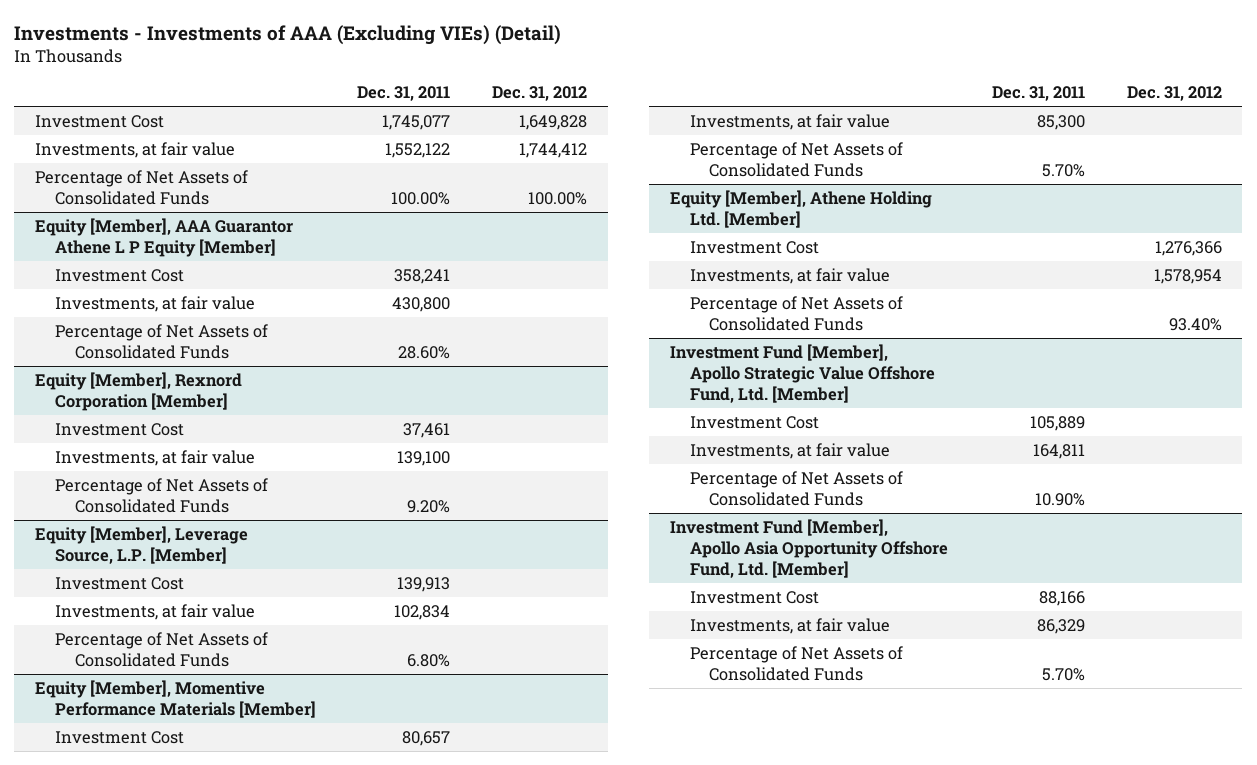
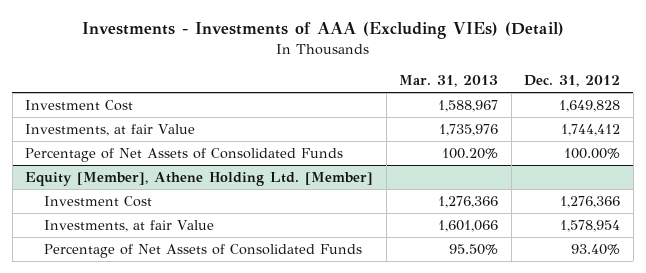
- | Dec. 31, 2011 | Dec. 31, 2012
+ | Mar. 31, 2013 | Dec. 31, 2012
- Investments, at fair value | 1,552,122 | 1,744,412
+ Investments, at fair Value | 1,735,976 | 1,744,412
- Equity [Member], AAA Guarantor Athene L P Equity [Member]
- Investment Cost | 358,241 |
- Investments, at fair value | 430,800 |
- Percentage of Net Assets of Consolidated Funds | 28.60% |
- Equity [Member], Rexnord Corporation [Member]
- Investment Cost | 37,461 |
- Investments, at fair value | 139,100 |
- Percentage of Net Assets of Consolidated Funds | 9.20% |
- Equity [Member], Leverage Source, L.P. [Member]
- Investment Cost | 139,913 |
- Investments, at fair value | 102,834 |
- Percentage of Net Assets of Consolidated Funds | 6.80% |
- Equity [Member], Momentive Performance Materials [Member]
- Investment Cost | 80,657 |
- Investments, at fair value | 85,300 |
- Percentage of Net Assets of Consolidated Funds | 5.70% |
@ Equity [Member], Athene Holding Ltd. [Member]
- Investments, at fair value | | 1,578,954
+ Investments, at fair Value | 1,601,066 | 1,578,954
- Investment Fund [Member], Apollo Strategic Value Offshore Fund, Ltd. [Member]
- Investment Cost | 105,889 |
- Investments, at fair value | 164,811 |
- Percentage of Net Assets of Consolidated Funds | 10.90% |
- Investment Fund [Member], Apollo Asia Opportunity Offshore Fund, Ltd. [Member]
- Investment Cost | 88,166 |
- Investments, at fair value | 86,329 |
- Percentage of Net Assets of Consolidated Funds | 5.70% |

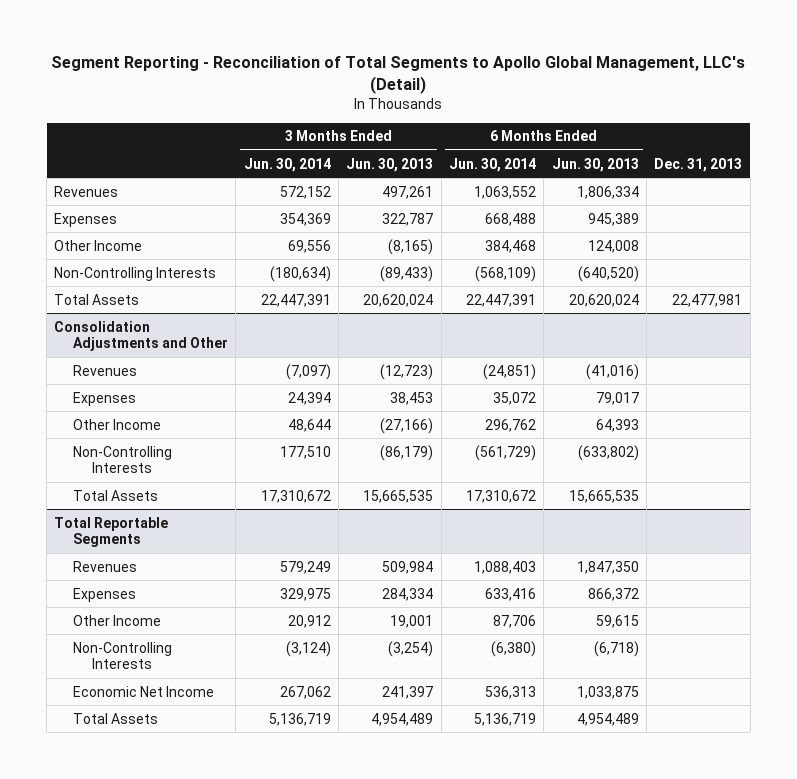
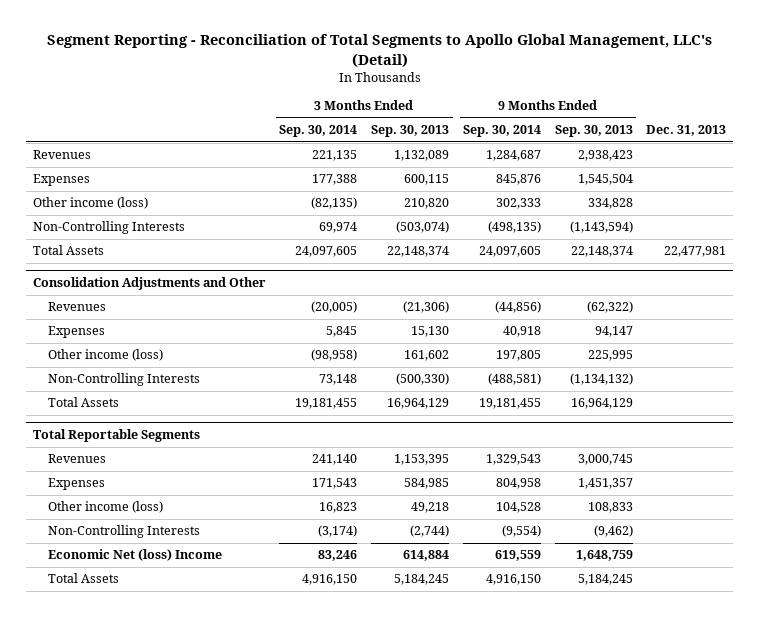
- | 3 Months Ended Jun. 30, 2014 | 3 Months Ended Jun. 30, 2013 | 6 Months Ended Jun. 30, 2014 | 6 Months Ended Jun. 30, 2013 | Dec. 31, 2013
+ | 3 Months Ended Sep. 30, 2014 | 3 Months Ended Sep. 30, 2013 | 9 Months Ended Sep. 30, 2014 | 9 Months Ended Sep. 30, 2013 | Dec. 31, 2013
- Other Income | 69,556 | (8,165) | 384,468 | 124,008 |
+ Other income (loss) | (82,135) | 210,820 | 302,333 | 334,828 |
@ Consolidation Adjustments and Other
- Other Income | 48,644 | (27,166) | 296,762 | 64,393 |
+ Other income (loss) | (98,958) | 161,602 | 197,805 | 225,995 |
@ Total Reportable Segments
- Other Income | 20,912 | 19,001 | 87,706 | 59,615 |
+ Other income (loss) | 16,823 | 49,218 | 104,528 | 108,833 |
- Economic Net Income | 267,062 | 241,397 | 536,313 | 1,033,875 |
+ Economic Net (loss) Income | 83,246 | 614,884 | 619,559 | 1,648,759 |

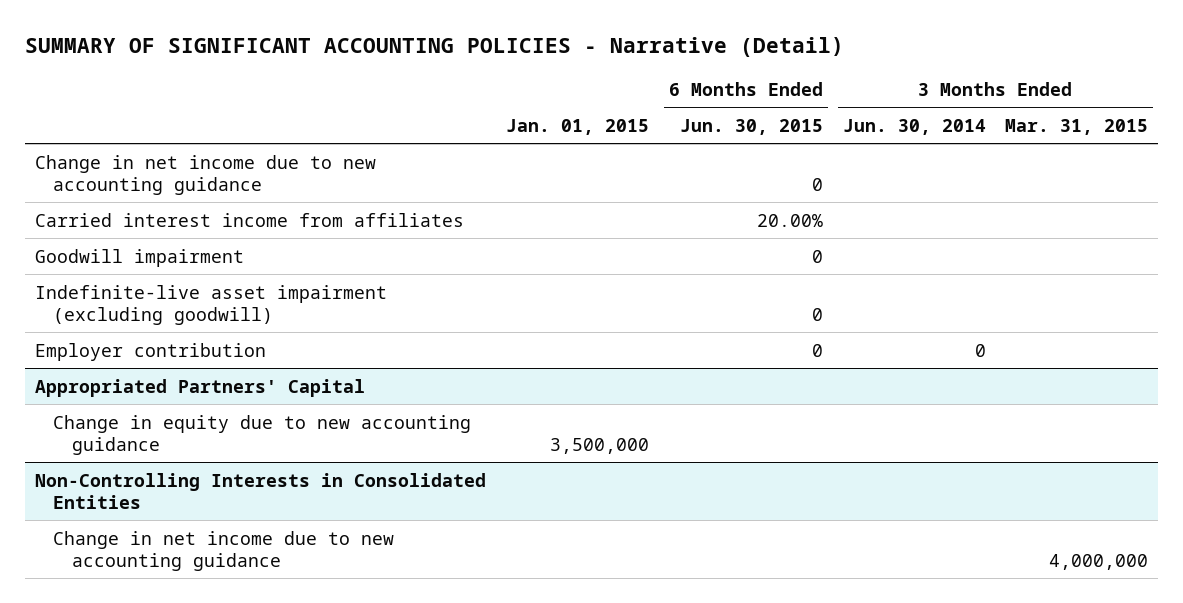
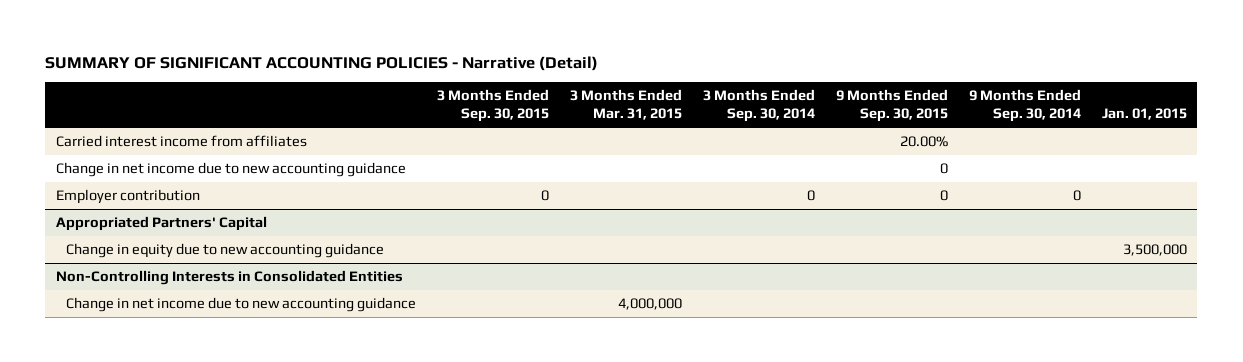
- | Jan. 01, 2015 | 6 Months Ended Jun. 30, 2015 | 3 Months Ended Jun. 30, 2014 | 3 Months Ended Mar. 31, 2015
+ | 3 Months Ended Sep. 30, 2015 | 3 Months Ended Mar. 31, 2015 | 3 Months Ended Sep. 30, 2014 | 9 Months Ended Sep. 30, 2015 | 9 Months Ended Sep. 30, 2014 | Jan. 01, 2015
- Goodwill impairment | | 0 | |
- Indefinite-live asset impairment (excluding goodwill) | | 0 | |
moved down: Change in net income due to new accounting guidance | | | | 0 | |

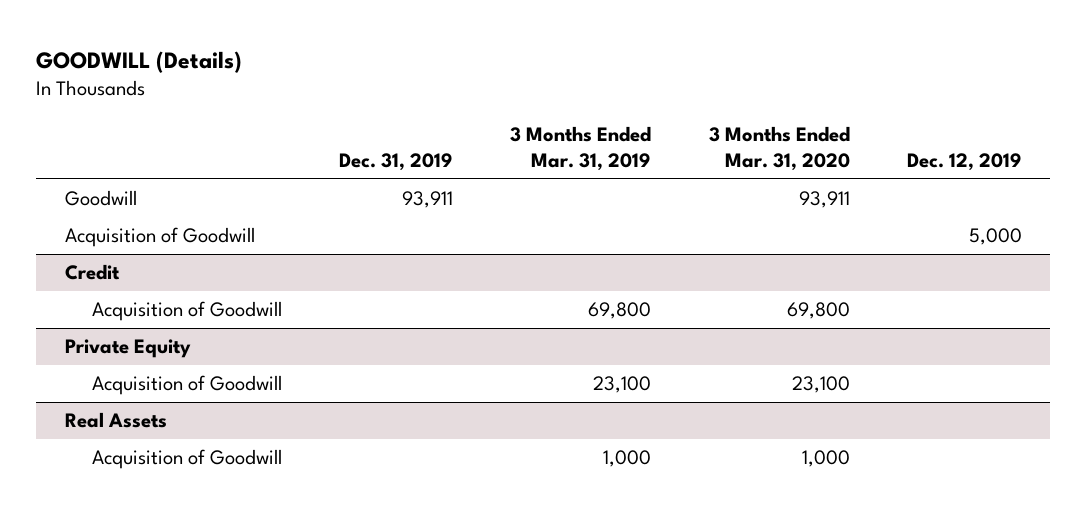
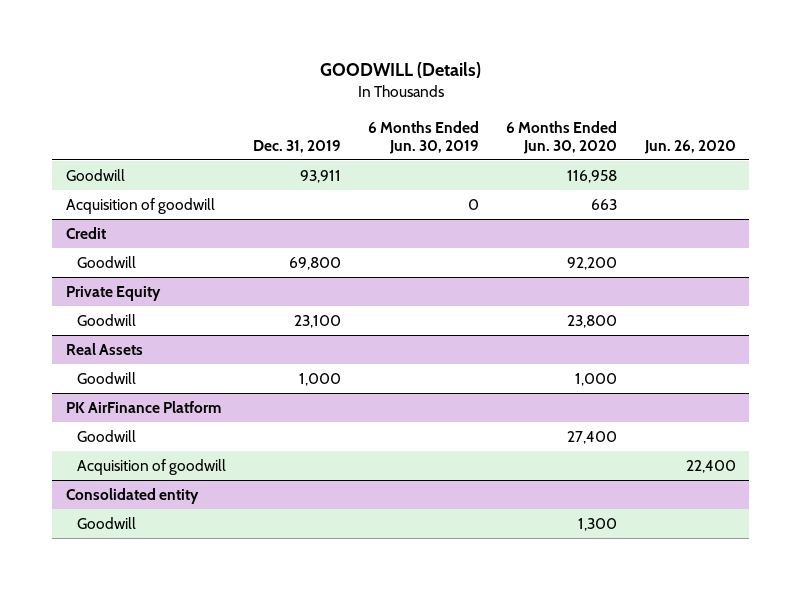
- | Dec. 31, 2019 | 3 Months Ended Mar. 31, 2019 | 3 Months Ended Mar. 31, 2020 | Dec. 12, 2019
+ | Dec. 31, 2019 | 6 Months Ended Jun. 30, 2019 | 6 Months Ended Jun. 30, 2020 | Jun. 26, 2020
- Acquisition of Goodwill | | | | 5,000
+ Acquisition of goodwill | | 0 | 663 |
@ Credit
- Acquisition of Goodwill | | 69,800 | 69,800 |
+ Goodwill | 69,800 | | 92,200 |
@ Private Equity
- Acquisition of Goodwill | | 23,100 | 23,100 |
+ Goodwill | 23,100 | | 23,800 |
@ Real Assets
- Acquisition of Goodwill | | 1,000 | 1,000 |
+ Goodwill | 1,000 | | 1,000 |
+ PK AirFinance Platform
+ Goodwill | | | 27,400 |
+ Acquisition of goodwill | | | | 22,400
+ Consolidated entity
+ Goodwill | | | 1,300 |

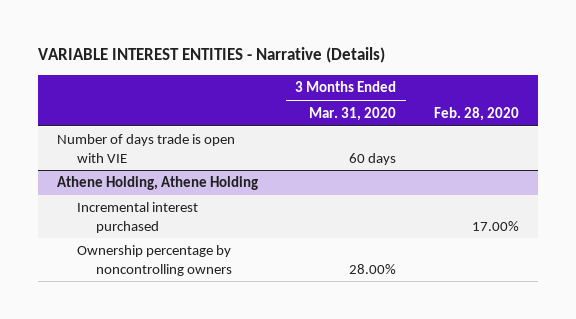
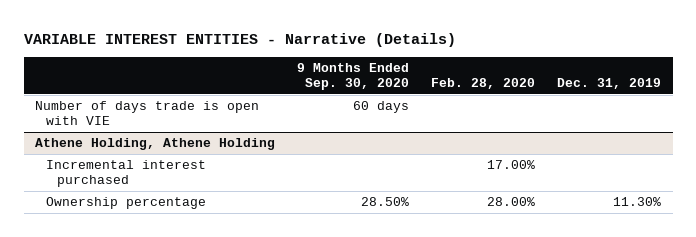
- | 3 Months Ended Mar. 31, 2020 | Feb. 28, 2020
+ | 9 Months Ended Sep. 30, 2020 | Feb. 28, 2020 | Dec. 31, 2019
@ Athene Holding, Athene Holding
- Ownership percentage by noncontrolling owners | 28.00% |
+ Ownership percentage | 28.50% | 28.00% | 11.30%

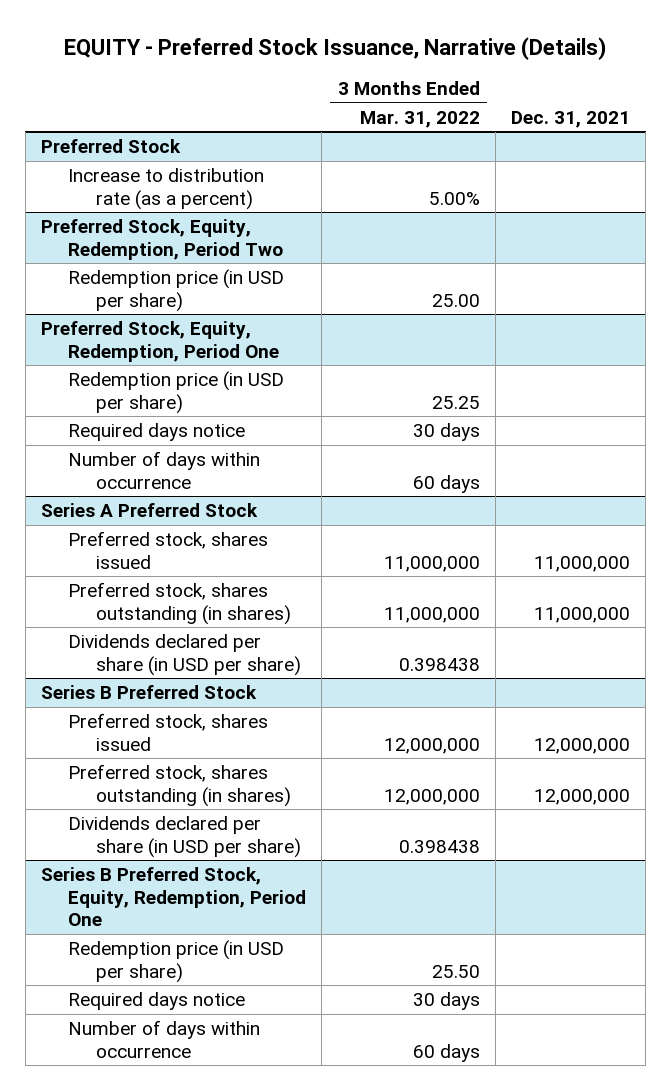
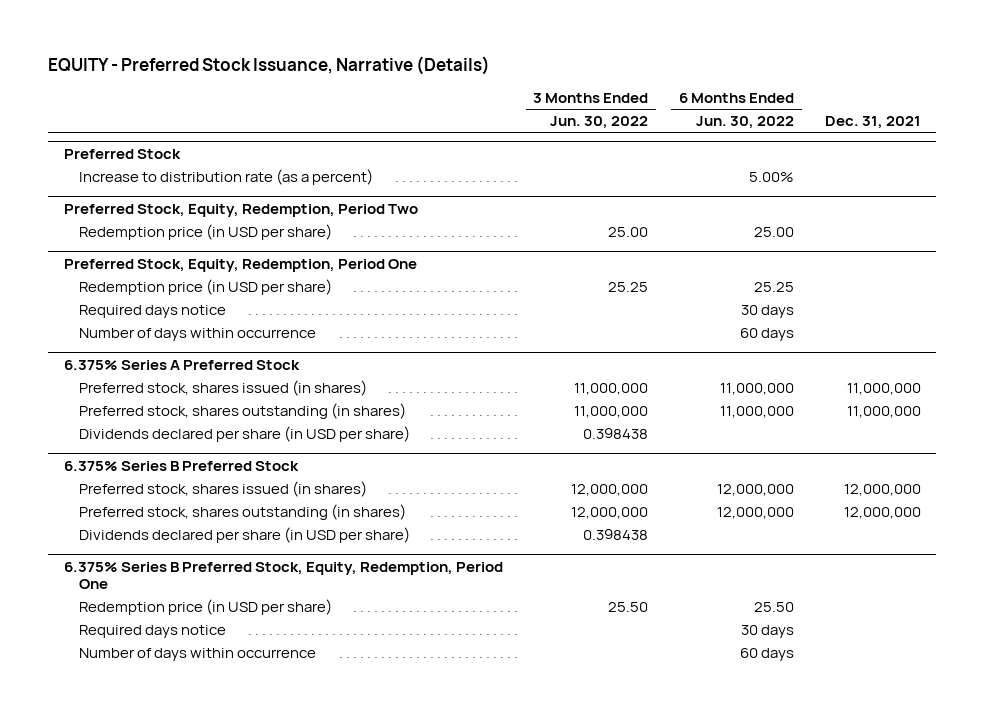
- | 3 Months Ended Mar. 31, 2022 | Dec. 31, 2021
+ | 3 Months Ended Jun. 30, 2022 | 6 Months Ended Jun. 30, 2022 | Dec. 31, 2021
- Series A Preferred Stock
- Preferred stock, shares issued | 11,000,000 | 11,000,000
+ 6.375% Series A Preferred Stock
+ Preferred stock, shares issued (in shares) | 11,000,000 | 11,000,000 | 11,000,000
- Series B Preferred Stock
- Preferred stock, shares issued | 12,000,000 | 12,000,000
+ 6.375% Series B Preferred Stock
+ Preferred stock, shares issued (in shares) | 12,000,000 | 12,000,000 | 12,000,000
- Series B Preferred Stock, Equity, Redemption, Period One
+ 6.375% Series B Preferred Stock, Equity, Redemption, Period One

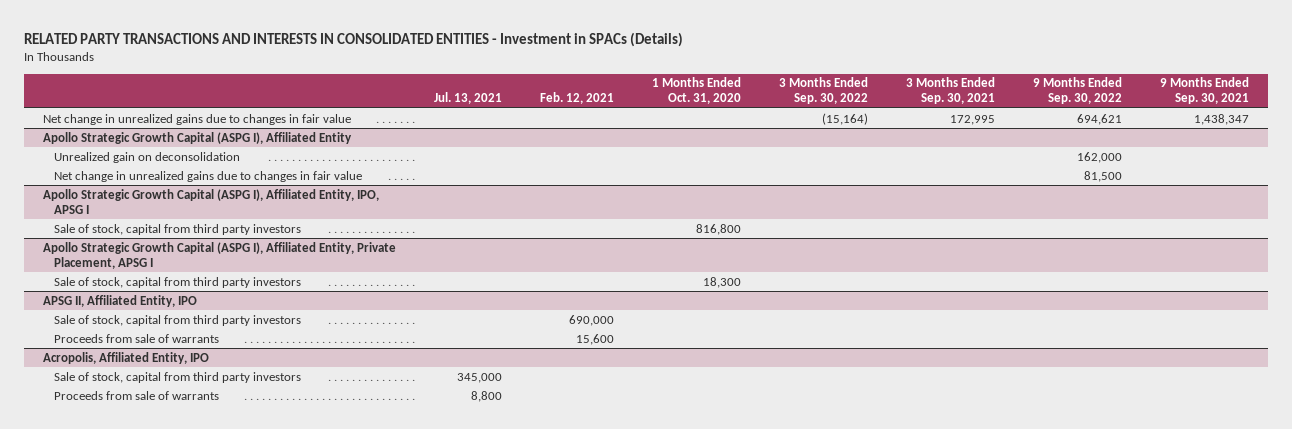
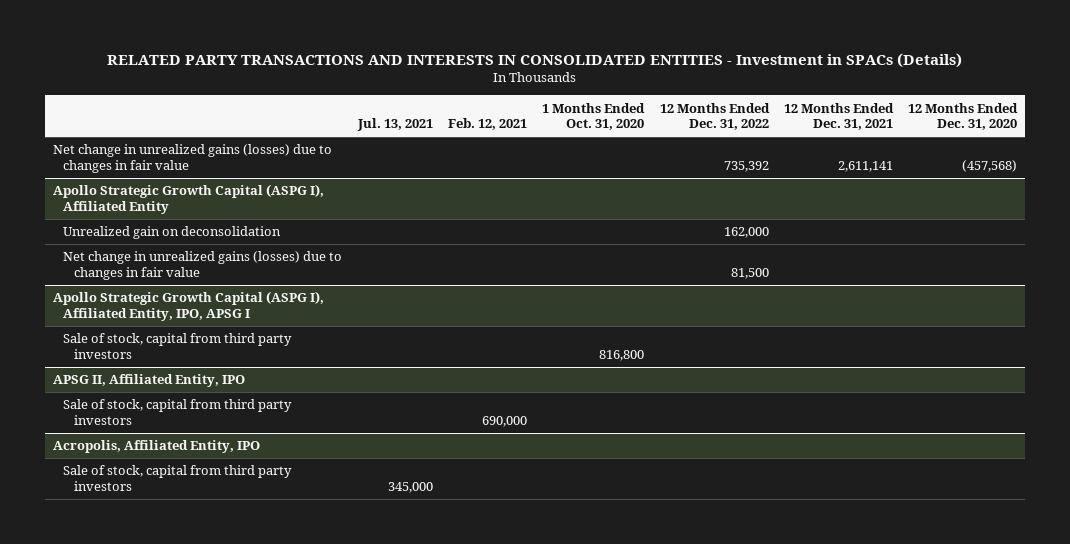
- | Jul. 13, 2021 | Feb. 12, 2021 | 1 Months Ended Oct. 31, 2020 | 3 Months Ended Sep. 30, 2022 | 3 Months Ended Sep. 30, 2021 | 9 Months Ended Sep. 30, 2022 | 9 Months Ended Sep. 30, 2021
+ | Jul. 13, 2021 | Feb. 12, 2021 | 1 Months Ended Oct. 31, 2020 | 12 Months Ended Dec. 31, 2022 | 12 Months Ended Dec. 31, 2021 | 12 Months Ended Dec. 31, 2020
- Net change in unrealized gains due to changes in fair value | | | | (15,164) | 172,995 | 694,621 | 1,438,347
+ Net change in unrealized gains (losses) due to changes in fair value | | | | 735,392 | 2,611,141 | (457,568)
@ Apollo Strategic Growth Capital (ASPG I), Affiliated Entity
- Net change in unrealized gains due to changes in fair value | | | | | | 81,500 |
+ Net change in unrealized gains (losses) due to changes in fair value | | | | 81,500 | |
- Apollo Strategic Growth Capital (ASPG I), Affiliated Entity, Private Placement, APSG I
- Sale of stock, capital from third party investors | | | 18,300 | | | |
@ APSG II, Affiliated Entity, IPO
- Proceeds from sale of warrants | | 15,600 | | | | |
@ Acropolis, Affiliated Entity, IPO
- Proceeds from sale of warrants | 8,800 | | | | | |

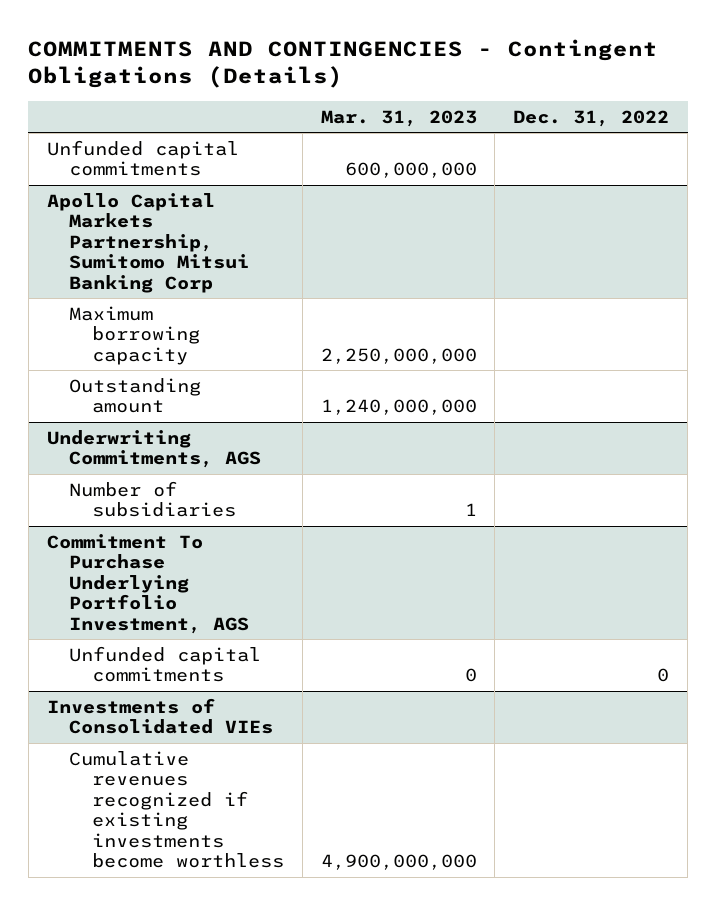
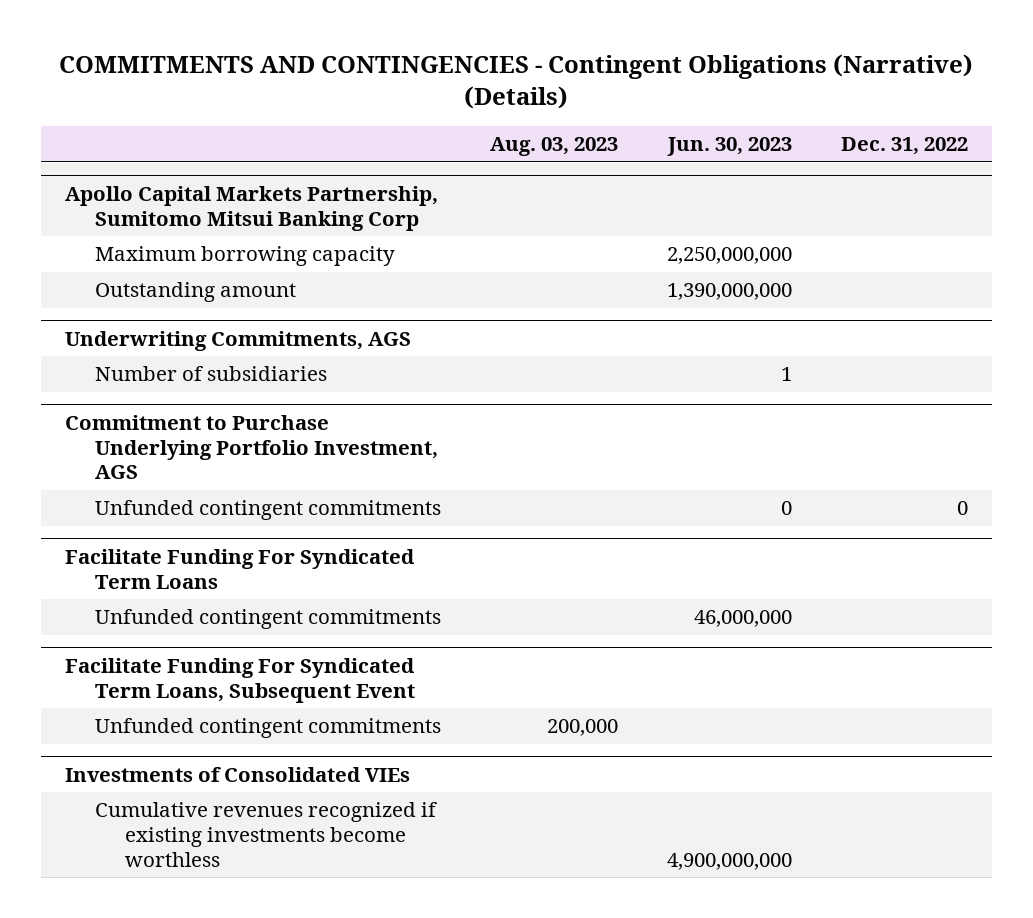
- COMMITMENTS AND CONTINGENCIES - Contingent Obligations (Details)
+ COMMITMENTS AND CONTINGENCIES - Contingent Obligations (Narrative) (Details)
- | Mar. 31, 2023 | Dec. 31, 2022
+ | Aug. 03, 2023 | Jun. 30, 2023 | Dec. 31, 2022
- Unfunded capital commitments | 600,000,000 |
- Commitment To Purchase Underlying Portfolio Investment, AGS
- Unfunded capital commitments | 0 | 0
+ Commitment to Purchase Underlying Portfolio Investment, AGS
+ Unfunded contingent commitments | | 0 | 0
+ Facilitate Funding For Syndicated Term Loans
+ Unfunded contingent commitments | | 46,000,000 |
+ Facilitate Funding For Syndicated Term Loans, Subsequent Event
+ Unfunded contingent commitments | 200,000 | |

